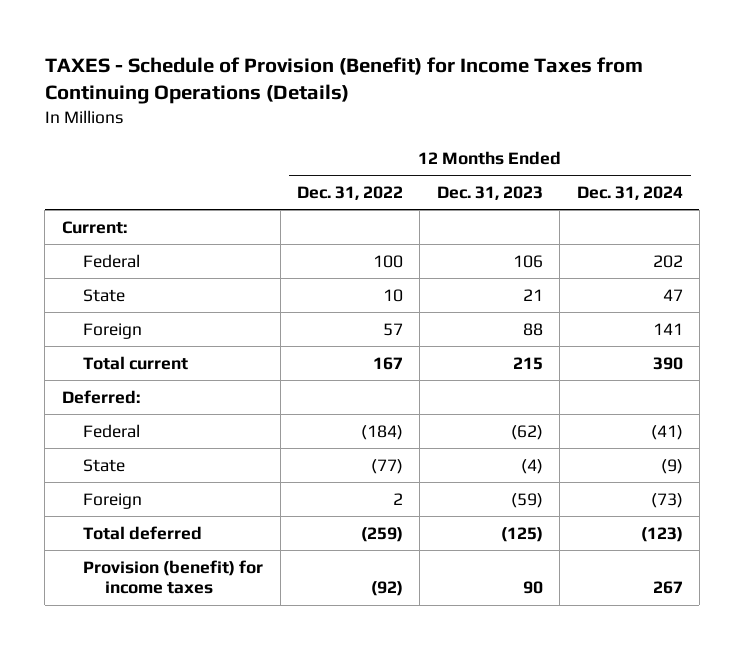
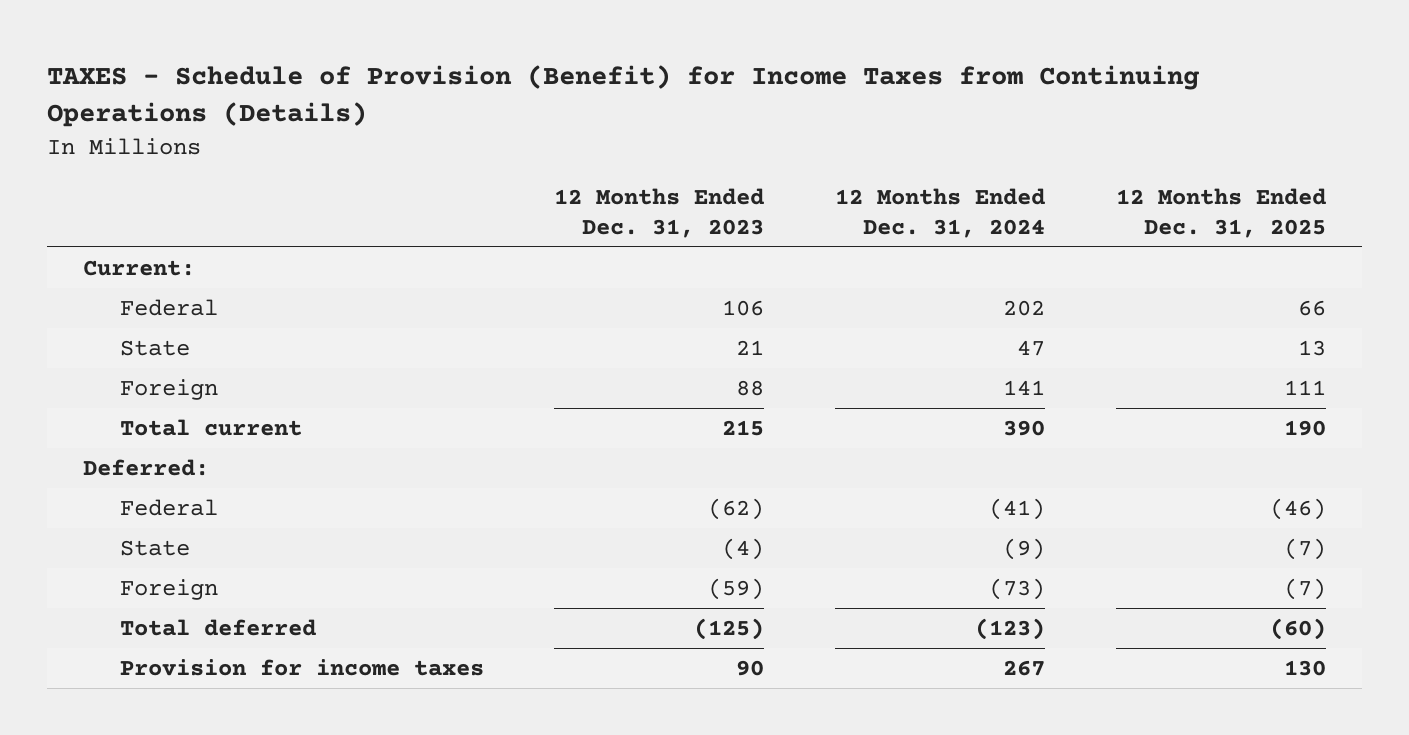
- | 12 Months Ended Dec. 31, 2022 | 12 Months Ended Dec. 31, 2023 | 12 Months Ended Dec. 31, 2024
+ | 12 Months Ended Dec. 31, 2023 | 12 Months Ended Dec. 31, 2024 | 12 Months Ended Dec. 31, 2025
- Provision (benefit) for income taxes | (92) | 90 | 267
+ Provision for income taxes | 90 | 267 | 130

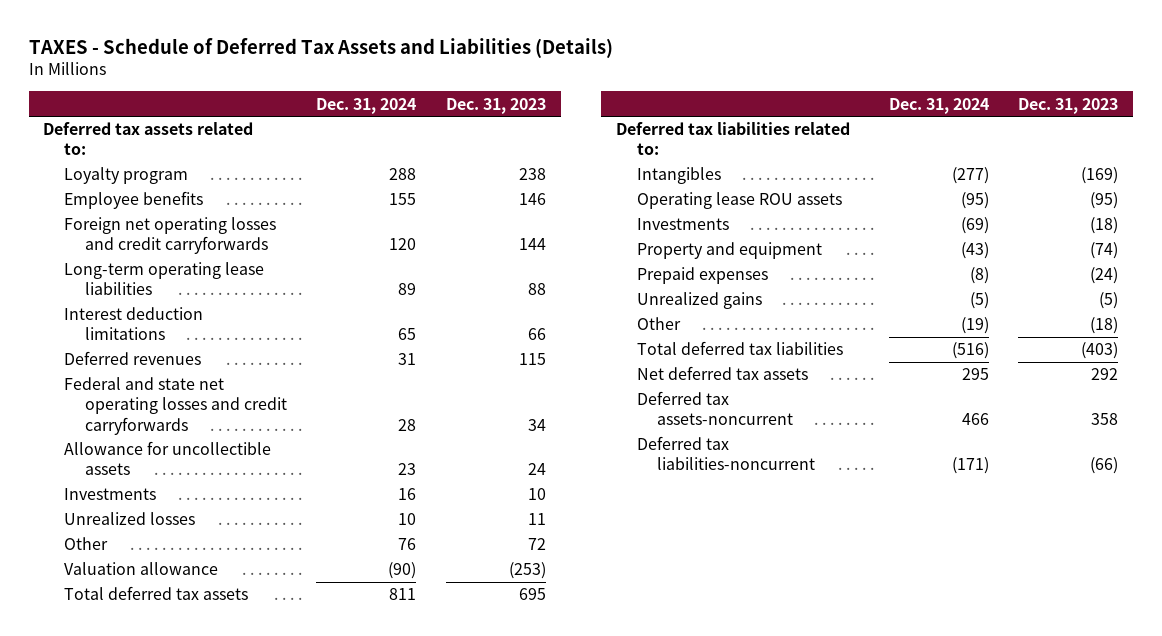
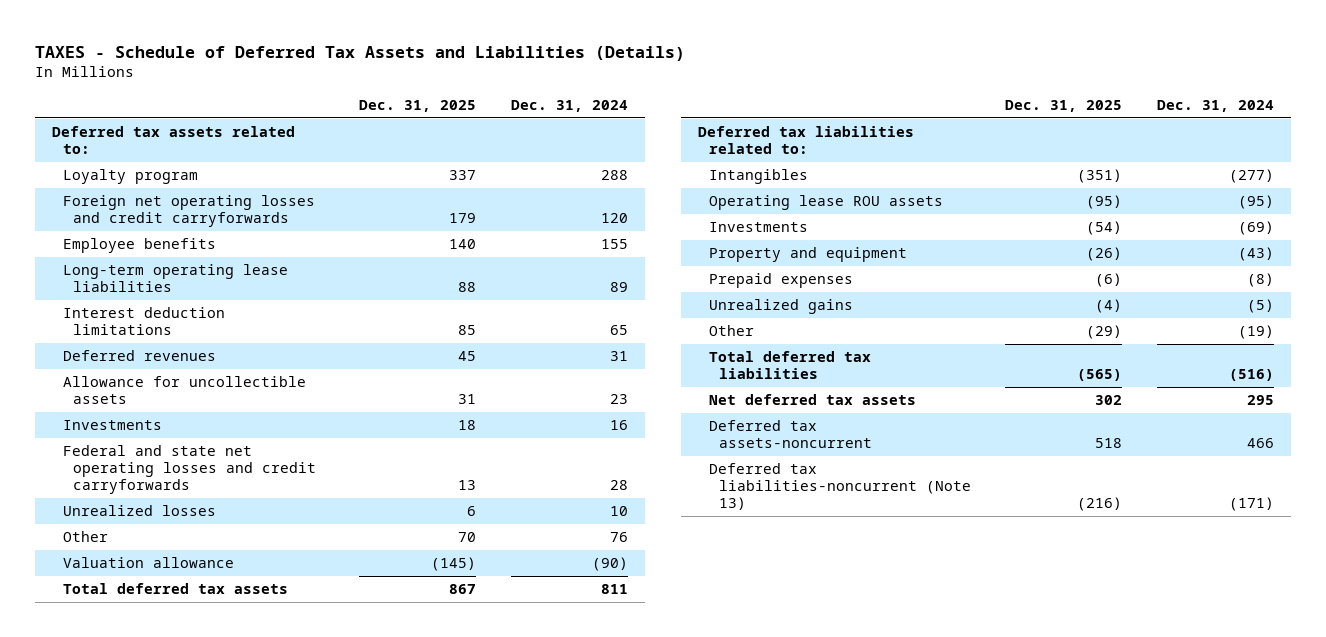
- | Dec. 31, 2024 | Dec. 31, 2023
+ | Dec. 31, 2025 | Dec. 31, 2024
moved down: Employee benefits | 140 | 155
moved down: Federal and state net operating losses and credit carryforwards | 13 | 28
- Deferred tax liabilities-noncurrent | (171) | (66)
+ Deferred tax liabilities-noncurrent (Note 13) | (216) | (171)

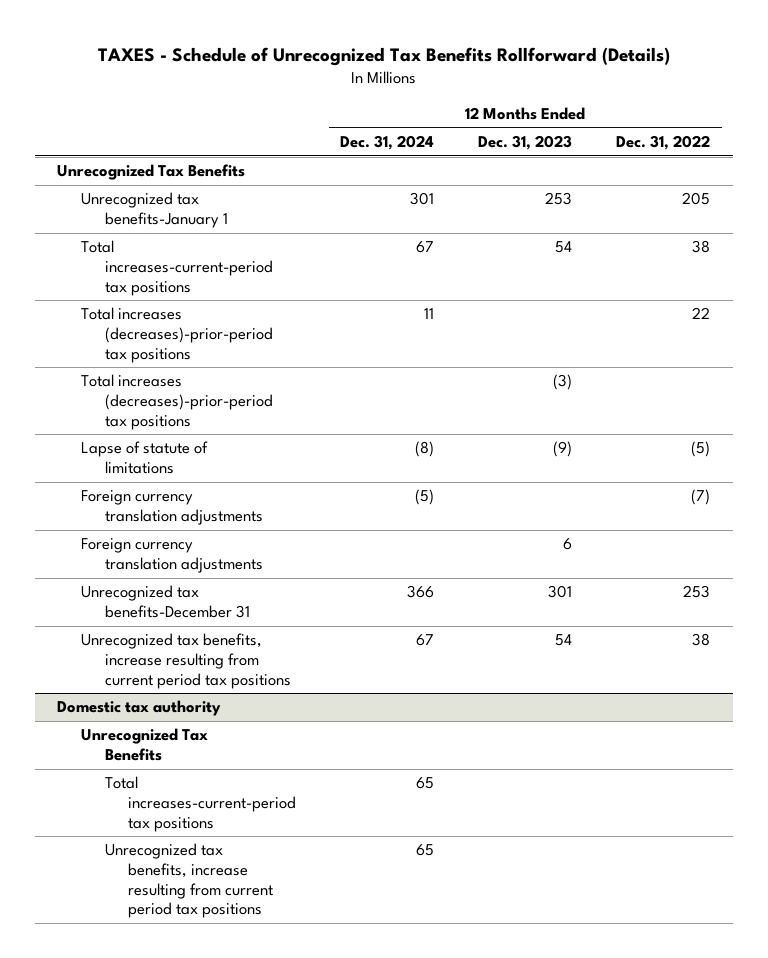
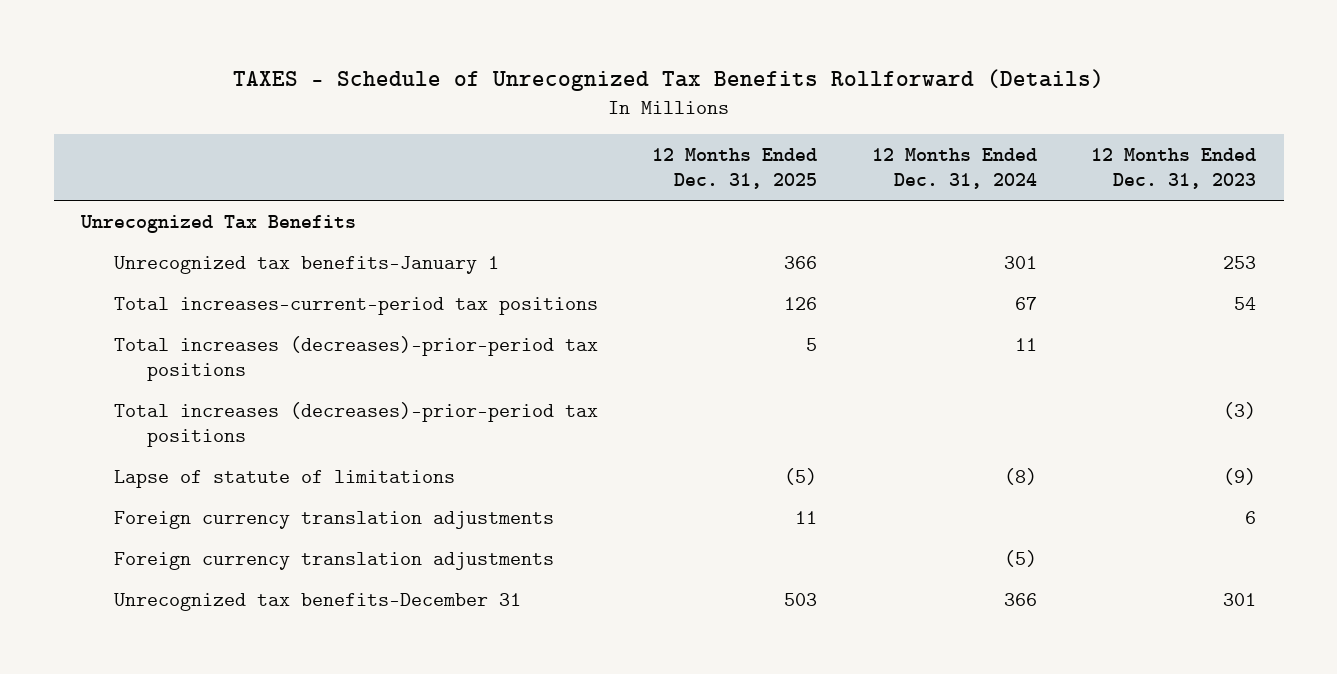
- | 12 Months Ended Dec. 31, 2024 | 12 Months Ended Dec. 31, 2023 | 12 Months Ended Dec. 31, 2022
+ | 12 Months Ended Dec. 31, 2025 | 12 Months Ended Dec. 31, 2024 | 12 Months Ended Dec. 31, 2023
moved down: Foreign currency translation adjustments | | (5) |
- Unrecognized tax benefits, increase resulting from current period tax positions | 67 | 54 | 38
- Domestic tax authority
- Unrecognized Tax Benefits
- Total increases-current-period tax positions | 65 | |
- Unrecognized tax benefits, increase resulting from current period tax positions | 65 | |

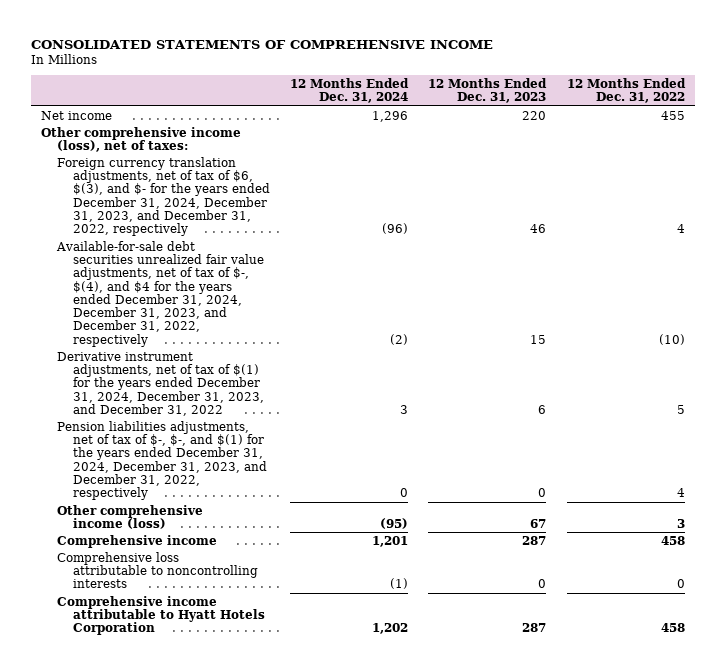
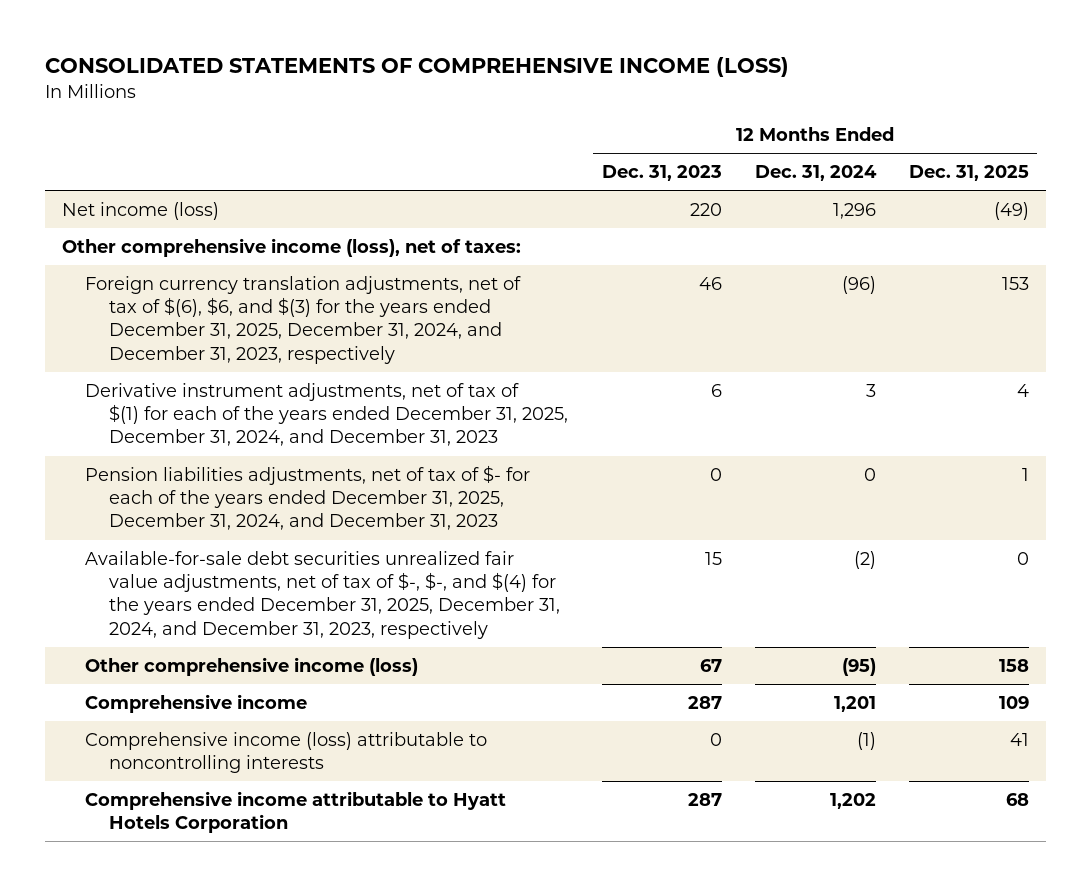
- CONSOLIDATED STATEMENTS OF COMPREHENSIVE INCOME
+ CONSOLIDATED STATEMENTS OF COMPREHENSIVE INCOME (LOSS)
- | 12 Months Ended Dec. 31, 2024 | 12 Months Ended Dec. 31, 2023 | 12 Months Ended Dec. 31, 2022
+ | 12 Months Ended Dec. 31, 2023 | 12 Months Ended Dec. 31, 2024 | 12 Months Ended Dec. 31, 2025
- Net income | 1,296 | 220 | 455
+ Net income (loss) | 220 | 1,296 | (49)
- Foreign currency translation adjustments, net of tax of $6, $(3), and $- for the years ended December 31, 2024, December 31, 2023, and December 31, 2022, respectively | (96) | 46 | 4
- Available-for-sale debt securities unrealized fair value adjustments, net of tax of $-, $(4), and $4 for the years ended December 31, 2024, December 31, 2023, and December 31, 2022, respectively | (2) | 15 | (10)
- Derivative instrument adjustments, net of tax of $(1) for the years ended December 31, 2024, December 31, 2023, and December 31, 2022 | 3 | 6 | 5
- Pension liabilities adjustments, net of tax of $-, $-, and $(1) for the years ended December 31, 2024, December 31, 2023, and December 31, 2022, respectively | 0 | 0 | 4
+ Foreign currency translation adjustments, net of tax of $(6), $6, and $(3) for the years ended December 31, 2025, December 31, 2024, and December 31, 2023, respectively | 46 | (96) | 153
+ Derivative instrument adjustments, net of tax of $(1) for each of the years ended December 31, 2025, December 31, 2024, and December 31, 2023 | 6 | 3 | 4
+ Pension liabilities adjustments, net of tax of $- for each of the years ended December 31, 2025, December 31, 2024, and December 31, 2023 | 0 | 0 | 1
+ Available-for-sale debt securities unrealized fair value adjustments, net of tax of $-, $-, and $(4) for the years ended December 31, 2025, December 31, 2024, and December 31, 2023, respectively | 15 | (2) | 0
- Comprehensive loss attributable to noncontrolling interests | (1) | 0 | 0
+ Comprehensive income (loss) attributable to noncontrolling interests | 0 | (1) | 41

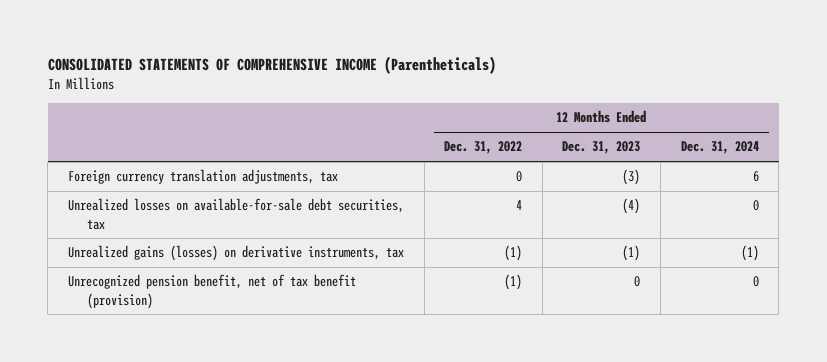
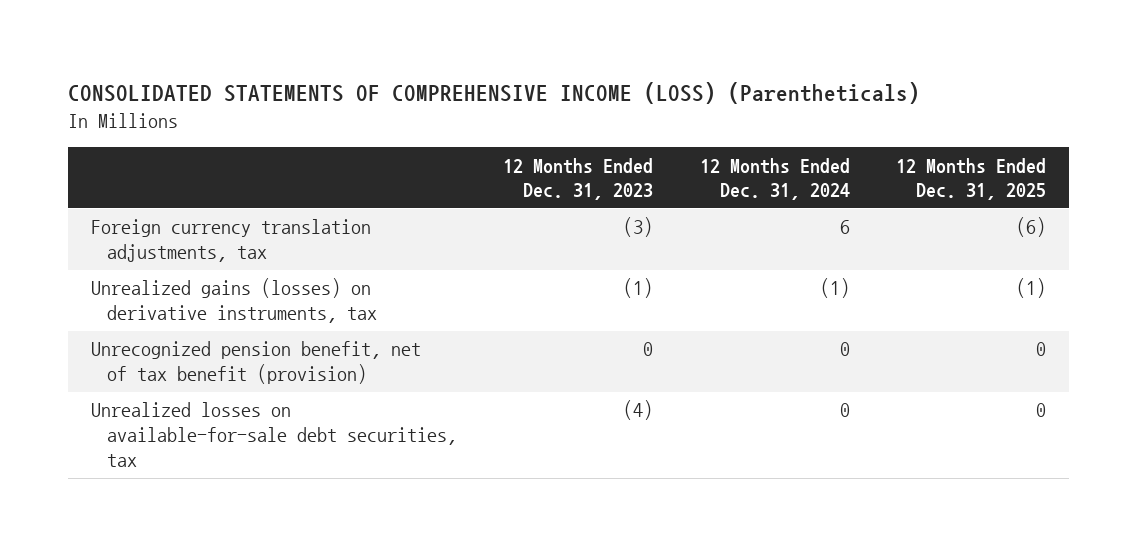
- CONSOLIDATED STATEMENTS OF COMPREHENSIVE INCOME (Parentheticals)
+ CONSOLIDATED STATEMENTS OF COMPREHENSIVE INCOME (LOSS) (Parentheticals)
- | 12 Months Ended Dec. 31, 2022 | 12 Months Ended Dec. 31, 2023 | 12 Months Ended Dec. 31, 2024
+ | 12 Months Ended Dec. 31, 2023 | 12 Months Ended Dec. 31, 2024 | 12 Months Ended Dec. 31, 2025
moved down: Unrealized losses on available-for-sale debt securities, tax | (4) | 0 | 0

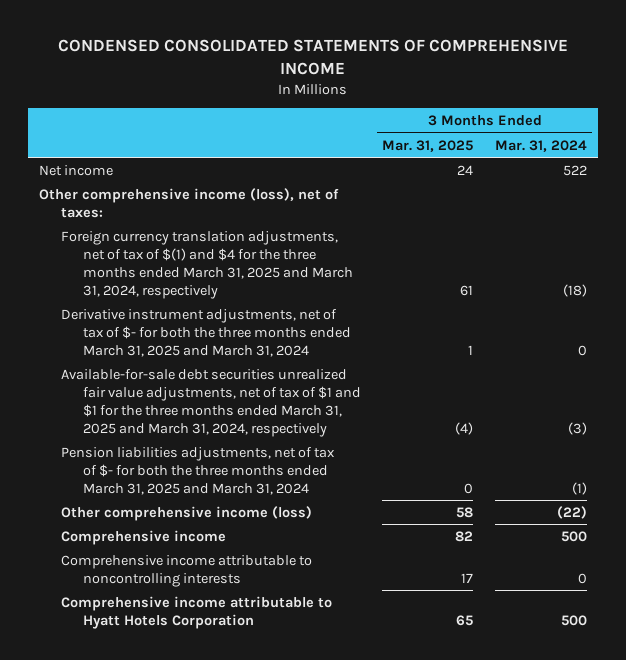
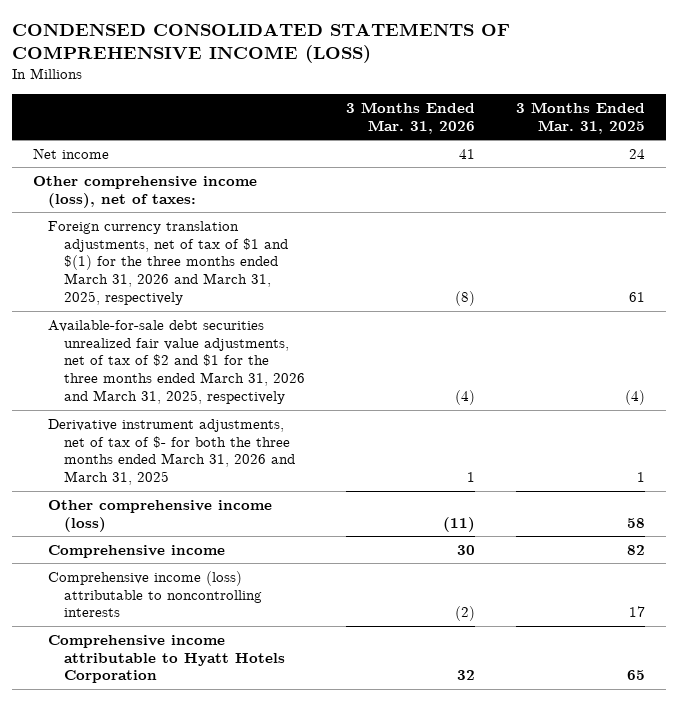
- CONDENSED CONSOLIDATED STATEMENTS OF COMPREHENSIVE INCOME
+ CONDENSED CONSOLIDATED STATEMENTS OF COMPREHENSIVE INCOME (LOSS)
- | 3 Months Ended Mar. 31, 2025 | 3 Months Ended Mar. 31, 2024
+ | 3 Months Ended Mar. 31, 2026 | 3 Months Ended Mar. 31, 2025
- Foreign currency translation adjustments, net of tax of $(1) and $4 for the three months ended March 31, 2025 and March 31, 2024, respectively | 61 | (18)
- Derivative instrument adjustments, net of tax of $- for both the three months ended March 31, 2025 and March 31, 2024 | 1 | 0
- Available-for-sale debt securities unrealized fair value adjustments, net of tax of $1 and $1 for the three months ended March 31, 2025 and March 31, 2024, respectively | (4) | (3)
- Pension liabilities adjustments, net of tax of $- for both the three months ended March 31, 2025 and March 31, 2024 | 0 | (1)
+ Foreign currency translation adjustments, net of tax of $1 and $(1) for the three months ended March 31, 2026 and March 31, 2025, respectively | (8) | 61
+ Available-for-sale debt securities unrealized fair value adjustments, net of tax of $2 and $1 for the three months ended March 31, 2026 and March 31, 2025, respectively | (4) | (4)
+ Derivative instrument adjustments, net of tax of $- for both the three months ended March 31, 2026 and March 31, 2025 | 1 | 1
- Comprehensive income attributable to noncontrolling interests | 17 | 0
+ Comprehensive income (loss) attributable to noncontrolling interests | (2) | 17

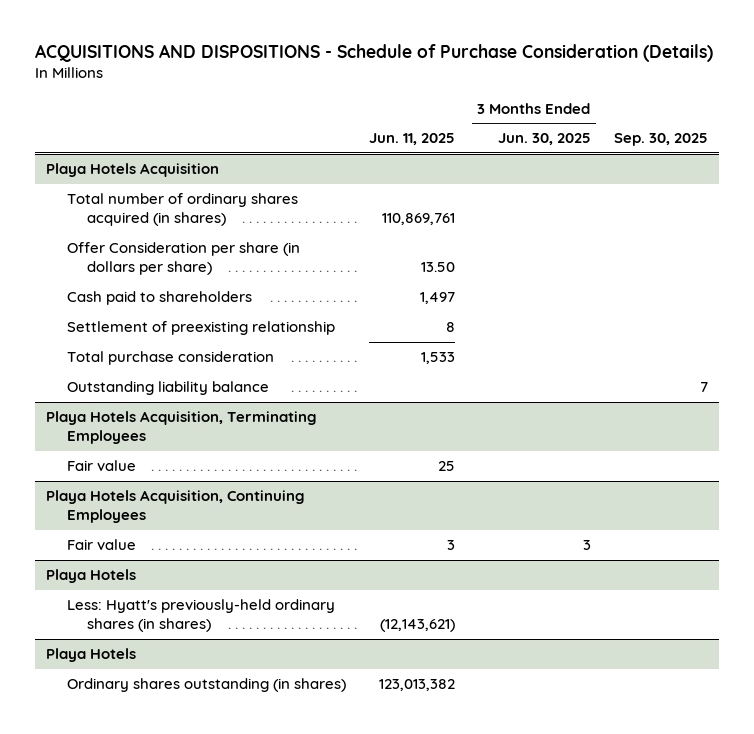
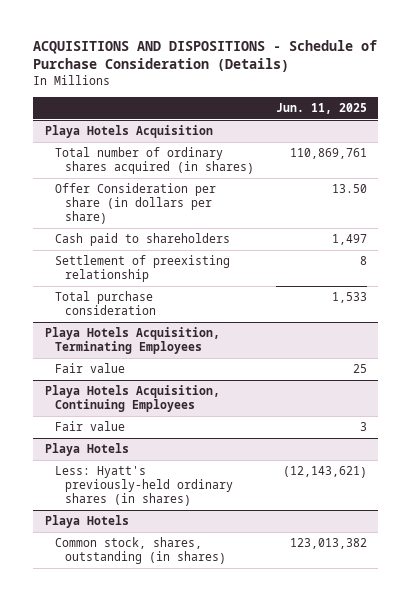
- | Jun. 11, 2025 | 3 Months Ended Jun. 30, 2025 | Sep. 30, 2025
+ | Jun. 11, 2025
@ Playa Hotels Acquisition
- Outstanding liability balance | | | 7
@ Playa Hotels
- Ordinary shares outstanding (in shares) | 123,013,382 | |
+ Common stock, shares, outstanding (in shares) | 123,013,382

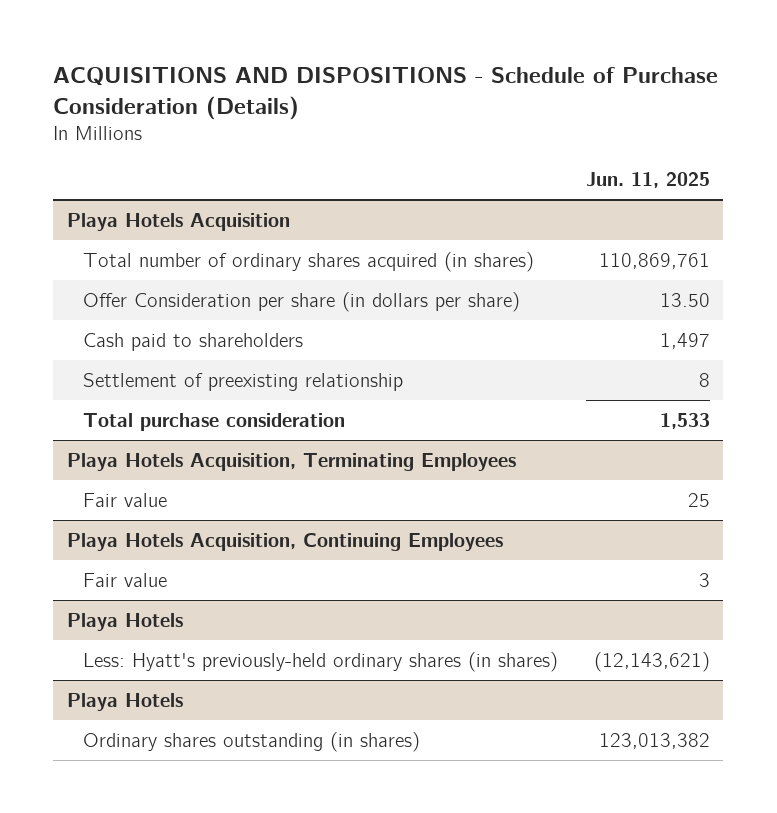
@ Playa Hotels
- Common stock, shares, outstanding (in shares) | 123,013,382
+ Ordinary shares outstanding (in shares) | 123,013,382

